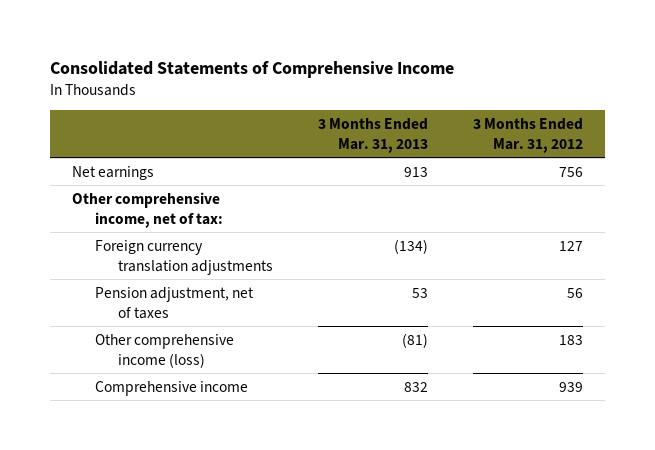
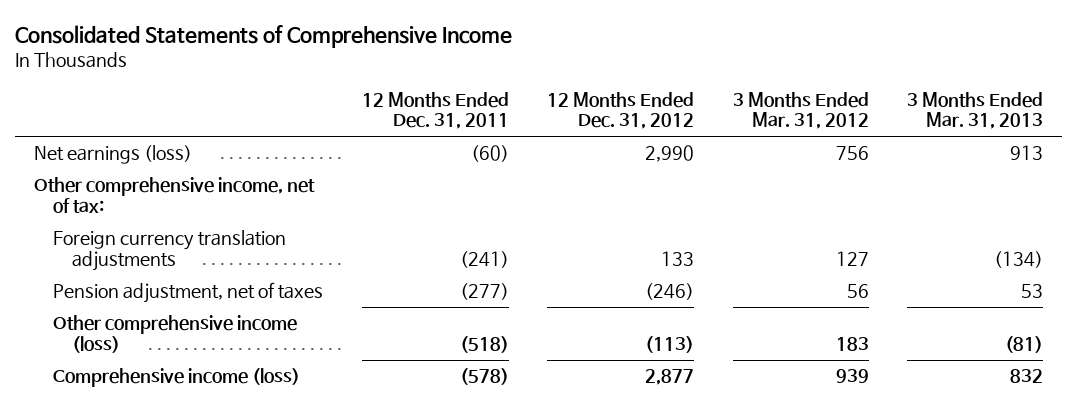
- | 3 Months Ended Mar. 31, 2013 | 3 Months Ended Mar. 31, 2012
+ | 12 Months Ended Dec. 31, 2011 | 12 Months Ended Dec. 31, 2012 | 3 Months Ended Mar. 31, 2012 | 3 Months Ended Mar. 31, 2013
- Net earnings | 913 | 756
+ Net earnings (loss) | (60) | 2,990 | 756 | 913
- Comprehensive income | 832 | 939
+ Comprehensive income (loss) | (578) | 2,877 | 939 | 832

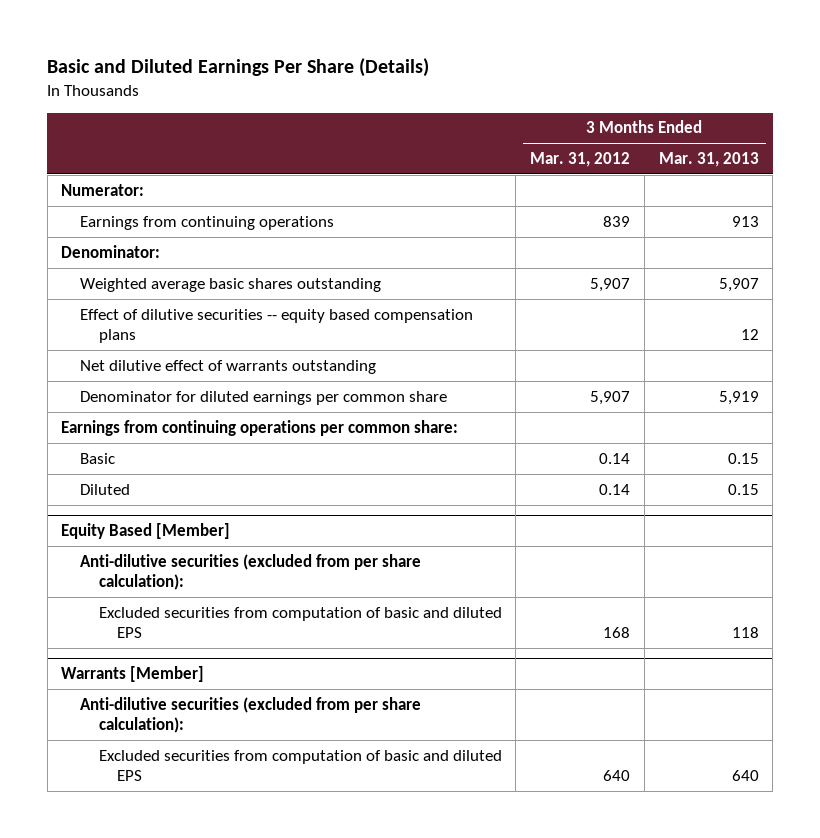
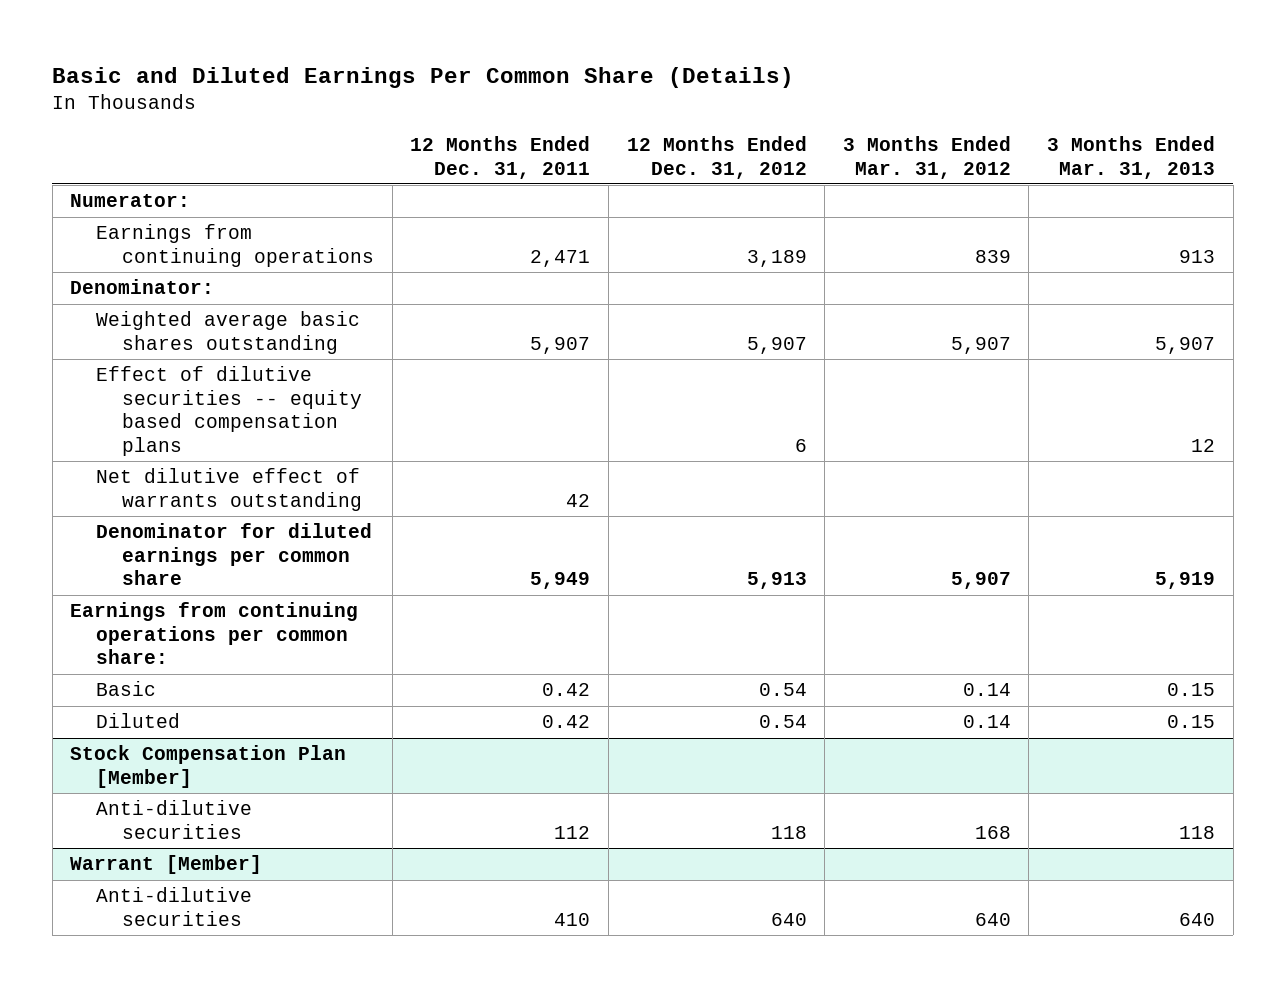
- Basic and Diluted Earnings Per Share (Details)
+ Basic and Diluted Earnings Per Common Share (Details)
- | 3 Months Ended Mar. 31, 2012 | 3 Months Ended Mar. 31, 2013
+ | 12 Months Ended Dec. 31, 2011 | 12 Months Ended Dec. 31, 2012 | 3 Months Ended Mar. 31, 2012 | 3 Months Ended Mar. 31, 2013
- Equity Based [Member]
- Anti-dilutive securities (excluded from per share calculation):
- Excluded securities from computation of basic and diluted EPS | 168 | 118
- Warrants [Member]
- Anti-dilutive securities (excluded from per share calculation):
- Excluded securities from computation of basic and diluted EPS | 640 | 640
+ Stock Compensation Plan [Member]
+ Anti-dilutive securities | 112 | 118 | 168 | 118
+ Warrant [Member]
+ Anti-dilutive securities | 410 | 640 | 640 | 640

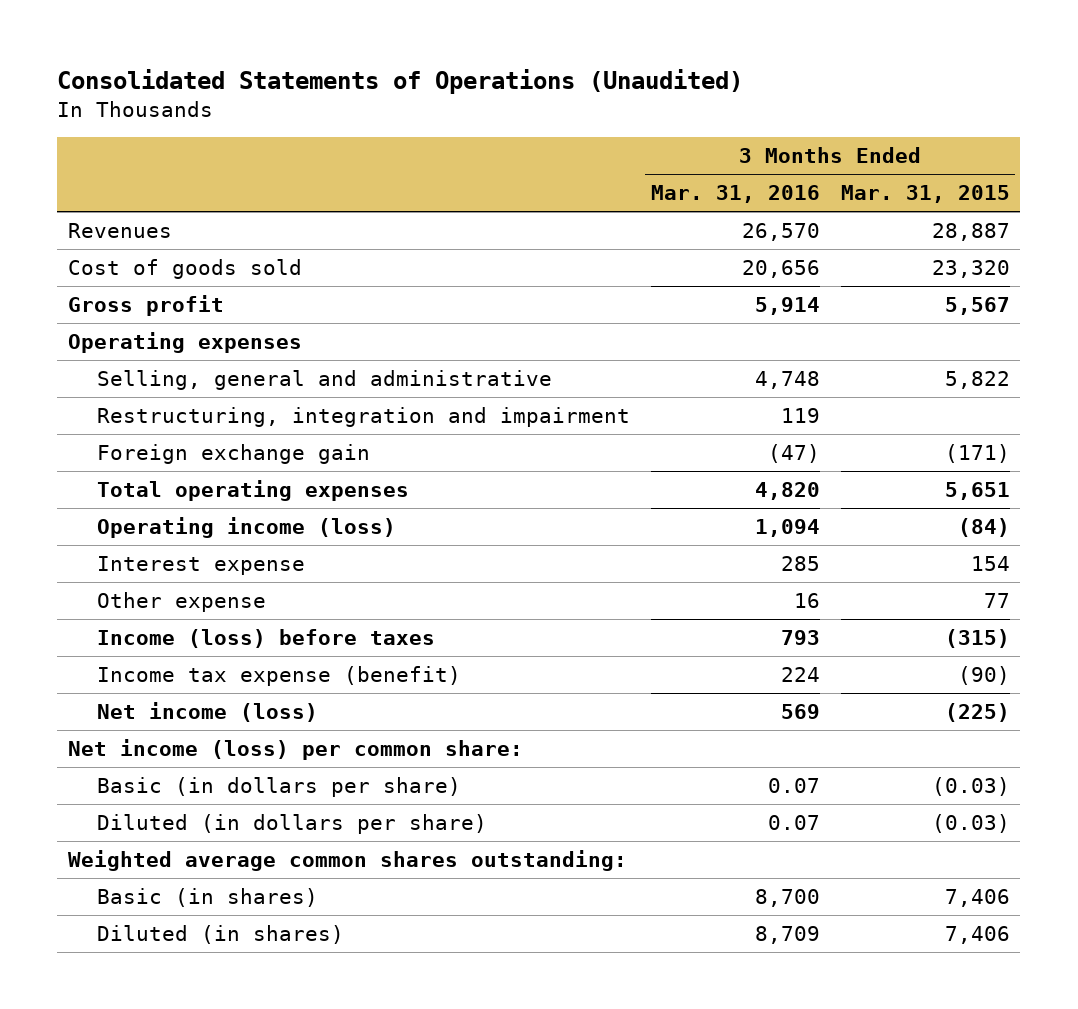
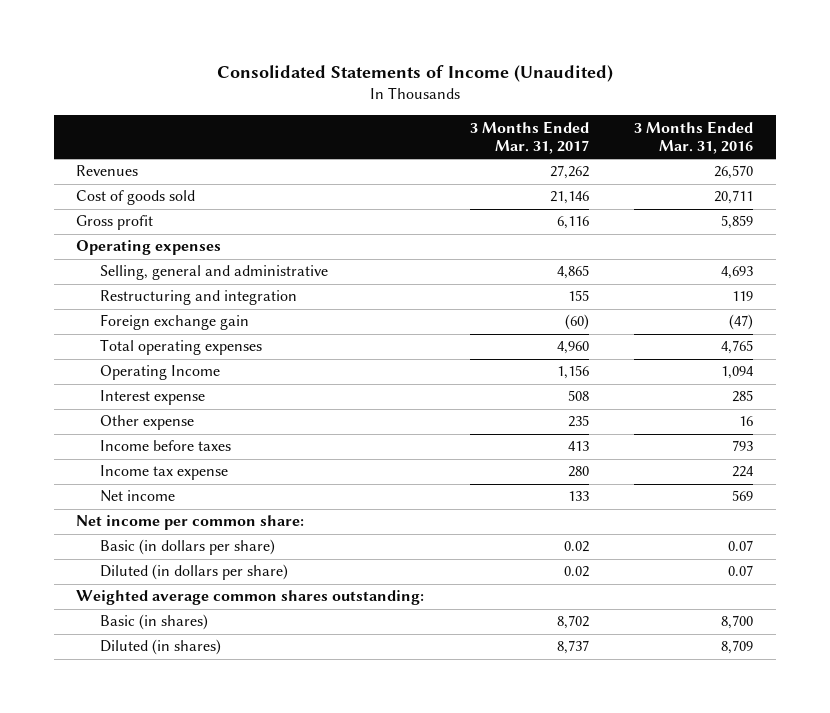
- Consolidated Statements of Operations (Unaudited)
+ Consolidated Statements of Income (Unaudited)
- | 3 Months Ended Mar. 31, 2016 | 3 Months Ended Mar. 31, 2015
+ | 3 Months Ended Mar. 31, 2017 | 3 Months Ended Mar. 31, 2016
- Cost of goods sold | 20,656 | 23,320
- Gross profit | 5,914 | 5,567
+ Cost of goods sold | 21,146 | 20,711
+ Gross profit | 6,116 | 5,859
- Selling, general and administrative | 4,748 | 5,822
- Restructuring, integration and impairment | 119 |
+ Selling, general and administrative | 4,865 | 4,693
+ Restructuring and integration | 155 | 119
- Total operating expenses | 4,820 | 5,651
- Operating income (loss) | 1,094 | (84)
+ Total operating expenses | 4,960 | 4,765
+ Operating Income | 1,156 | 1,094
- Income (loss) before taxes | 793 | (315)
- Income tax expense (benefit) | 224 | (90)
- Net income (loss) | 569 | (225)
- Net income (loss) per common share:
+ Income before taxes | 413 | 793
+ Income tax expense | 280 | 224
+ Net income | 133 | 569
+ Net income per common share:

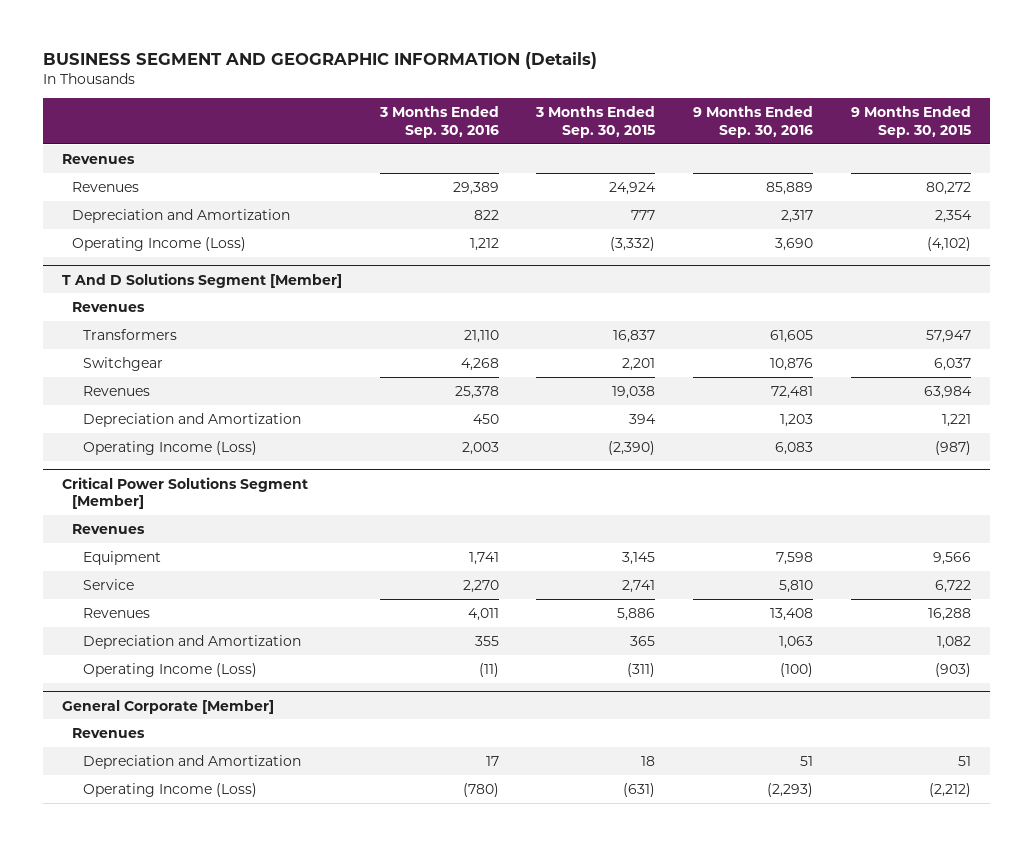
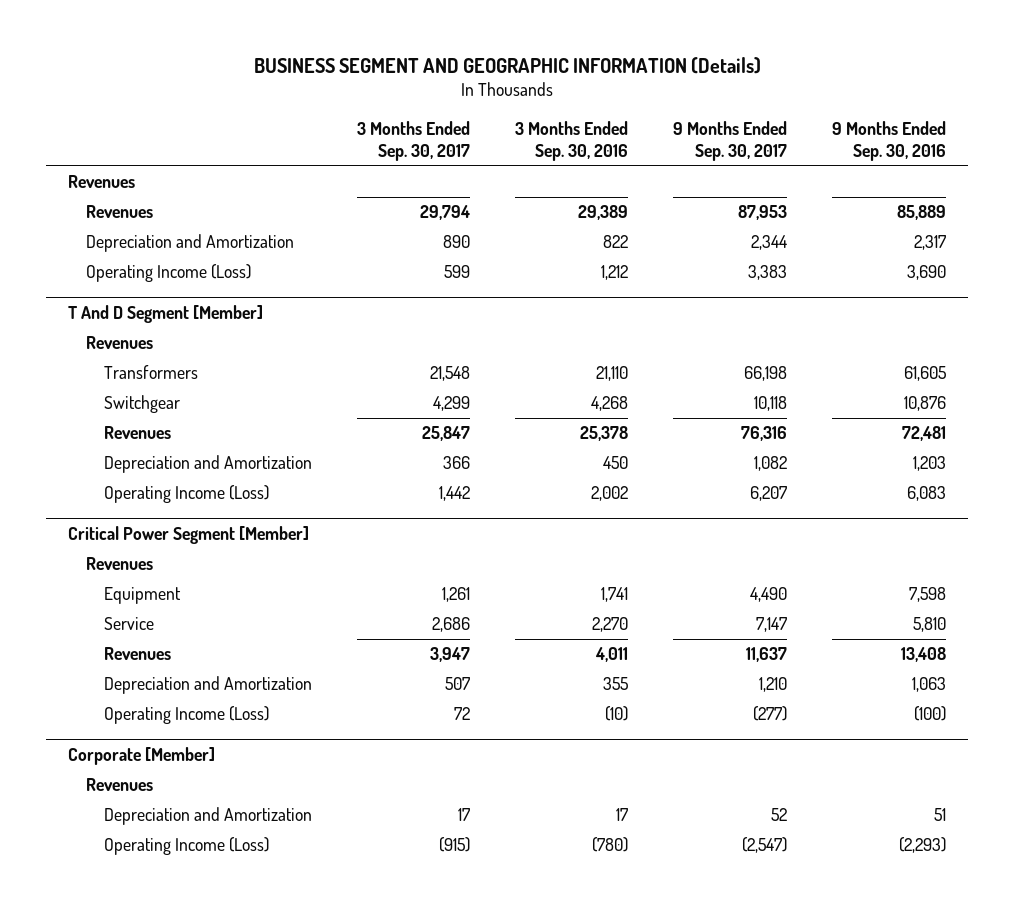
- | 3 Months Ended Sep. 30, 2016 | 3 Months Ended Sep. 30, 2015 | 9 Months Ended Sep. 30, 2016 | 9 Months Ended Sep. 30, 2015
+ | 3 Months Ended Sep. 30, 2017 | 3 Months Ended Sep. 30, 2016 | 9 Months Ended Sep. 30, 2017 | 9 Months Ended Sep. 30, 2016
- T And D Solutions Segment [Member]
+ T And D Segment [Member]
- Operating Income (Loss) | 2,003 | (2,390) | 6,083 | (987)
- Critical Power Solutions Segment [Member]
+ Operating Income (Loss) | 1,442 | 2,002 | 6,207 | 6,083
+ Critical Power Segment [Member]
- Operating Income (Loss) | (11) | (311) | (100) | (903)
- General Corporate [Member]
+ Operating Income (Loss) | 72 | (10) | (277) | (100)
+ Corporate [Member]

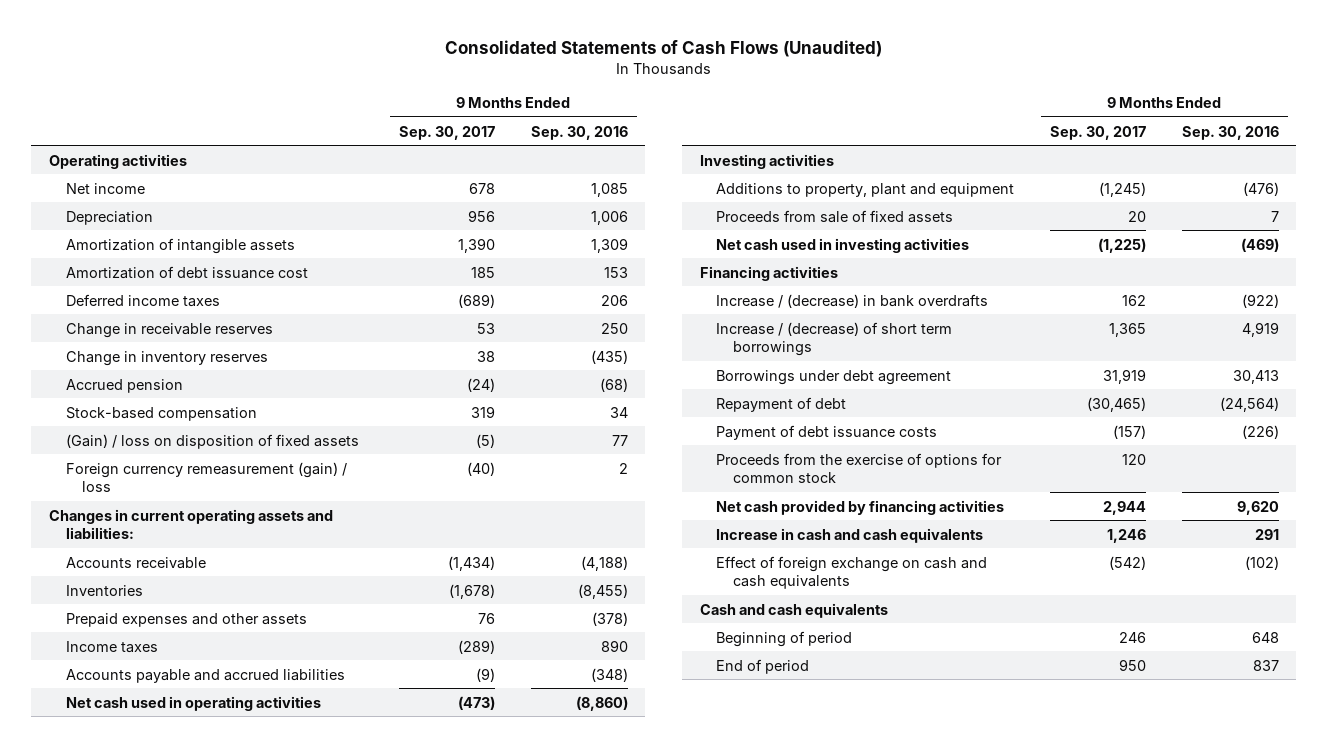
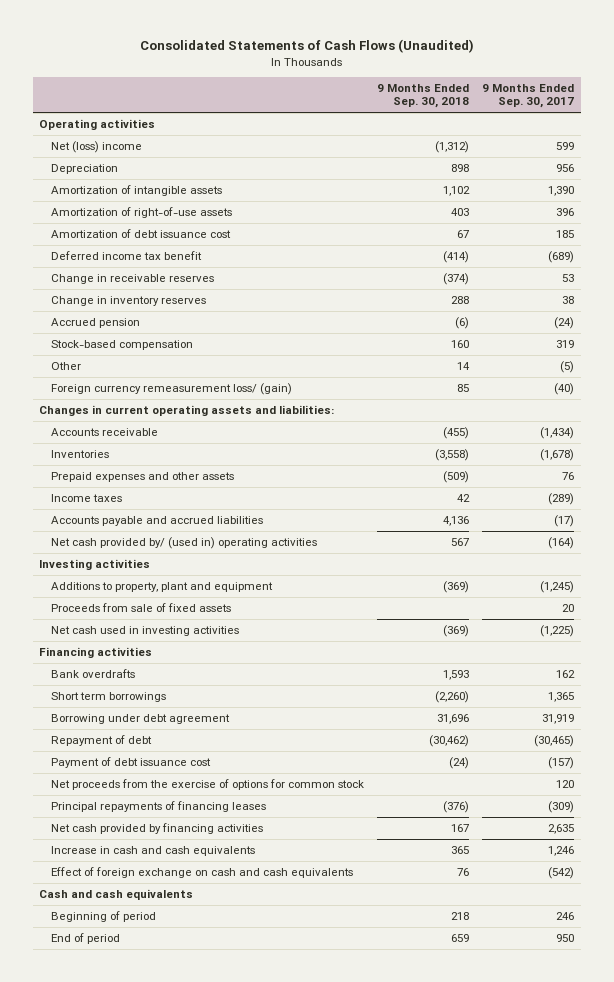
- | 9 Months Ended Sep. 30, 2017 | 9 Months Ended Sep. 30, 2016
+ | 9 Months Ended Sep. 30, 2018 | 9 Months Ended Sep. 30, 2017
- Net income | 678 | 1,085
+ Net (loss) income | (1,312) | 599
+ Amortization of right-of-use assets | 403 | 396
- Deferred income taxes | (689) | 206
+ Deferred income tax benefit | (414) | (689)
- (Gain) / loss on disposition of fixed assets | (5) | 77
- Foreign currency remeasurement (gain) / loss | (40) | 2
+ Other | 14 | (5)
+ Foreign currency remeasurement loss/ (gain) | 85 | (40)
- Accounts payable and accrued liabilities | (9) | (348)
- Net cash used in operating activities | (473) | (8,860)
+ Accounts payable and accrued liabilities | 4,136 | (17)
+ Net cash provided by/ (used in) operating activities | 567 | (164)
- Increase / (decrease) in bank overdrafts | 162 | (922)
- Increase / (decrease) of short term borrowings | 1,365 | 4,919
- Borrowings under debt agreement | 31,919 | 30,413
+ Bank overdrafts | 1,593 | 162
+ Short term borrowings | (2,260) | 1,365
+ Borrowing under debt agreement | 31,696 | 31,919
- Payment of debt issuance costs | (157) | (226)
- Proceeds from the exercise of options for common stock | 120 |
- Net cash provided by financing activities | 2,944 | 9,620
+ Payment of debt issuance cost | (24) | (157)
+ Net proceeds from the exercise of options for common stock | | 120
+ Principal repayments of financing leases | (376) | (309)
+ Net cash provided by financing activities | 167 | 2,635

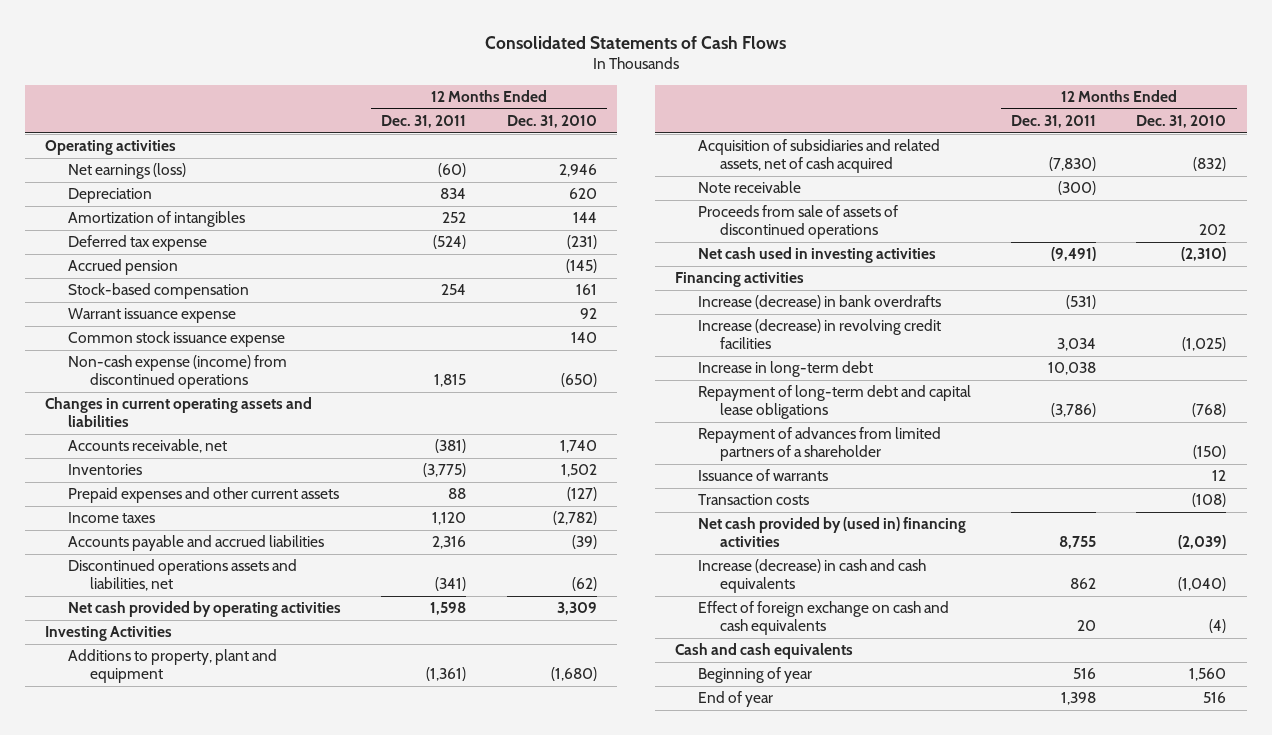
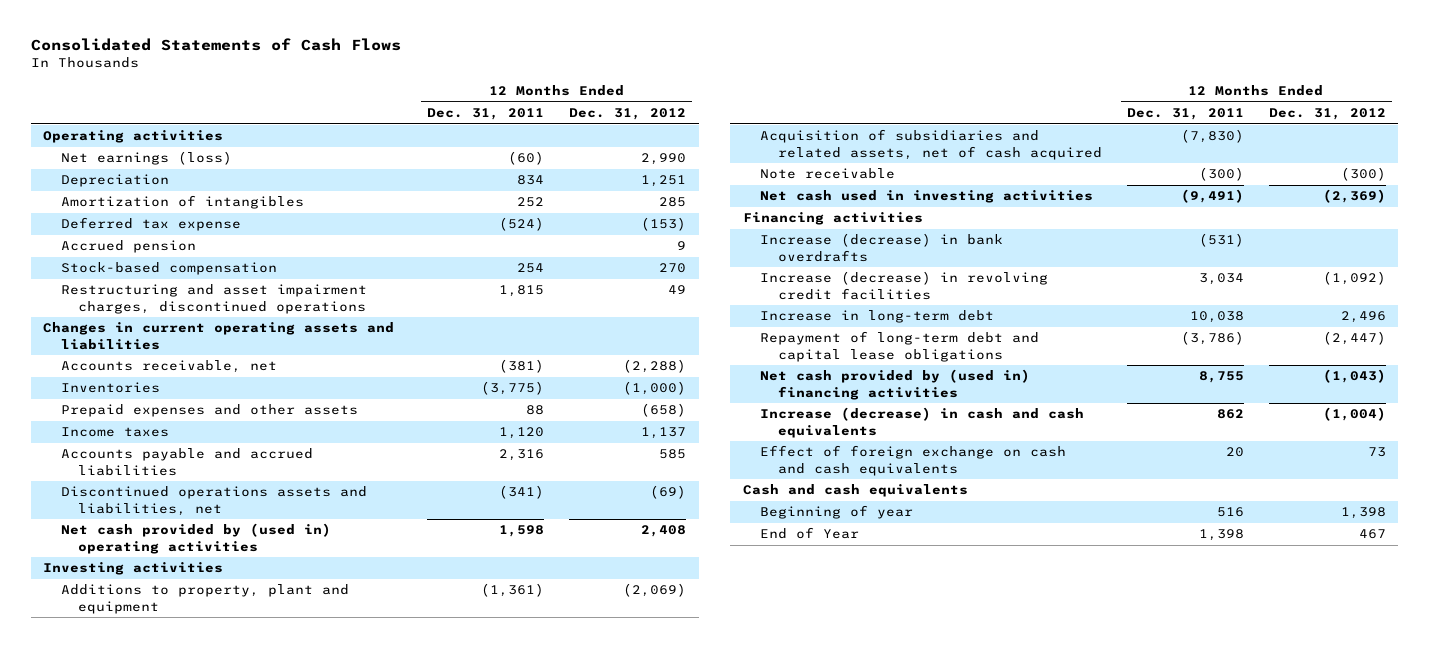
- | 12 Months Ended Dec. 31, 2011 | 12 Months Ended Dec. 31, 2010
+ | 12 Months Ended Dec. 31, 2011 | 12 Months Ended Dec. 31, 2012
- Warrant issuance expense | | 92
- Common stock issuance expense | | 140
- Non-cash expense (income) from discontinued operations | 1,815 | (650)
+ Restructuring and asset impairment charges, discontinued operations | 1,815 | 49
- Prepaid expenses and other current assets | 88 | (127)
+ Prepaid expenses and other assets | 88 | (658)
- Net cash provided by operating activities | 1,598 | 3,309
- Investing Activities
+ Net cash provided by (used in) operating activities | 1,598 | 2,408
+ Investing activities
- Proceeds from sale of assets of discontinued operations | | 202
- Repayment of advances from limited partners of a shareholder | | (150)
- Issuance of warrants | | 12
- Transaction costs | | (108)
- End of year | 1,398 | 516
+ End of Year | 1,398 | 467

